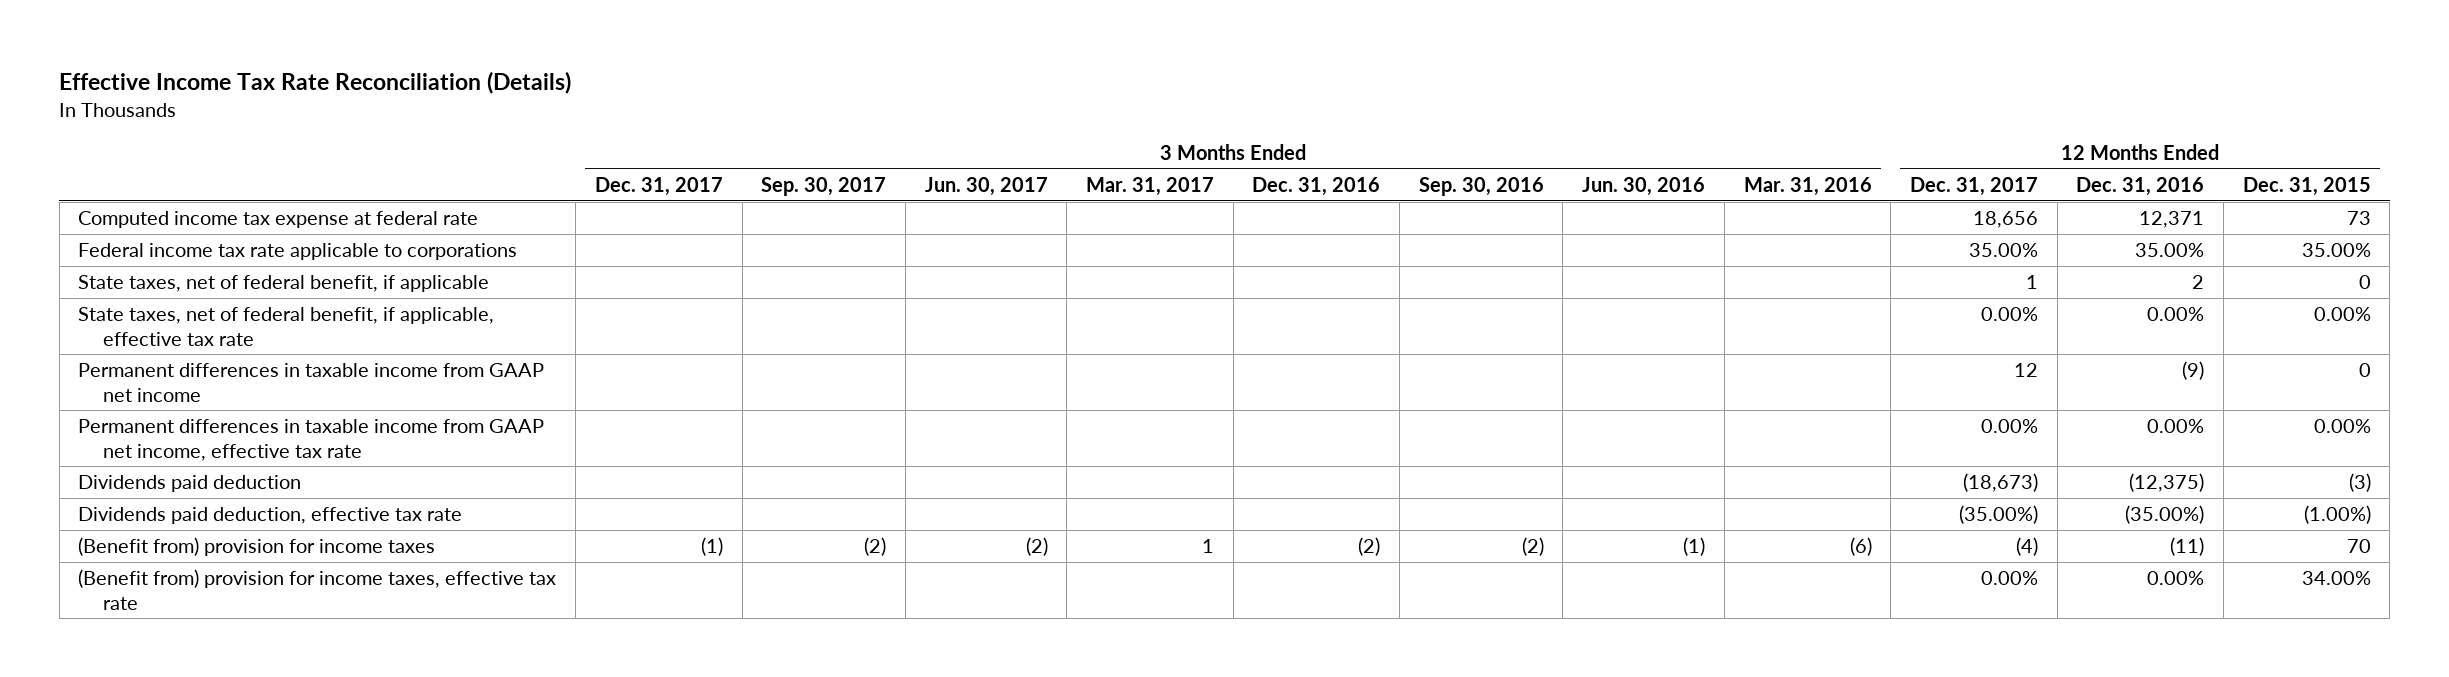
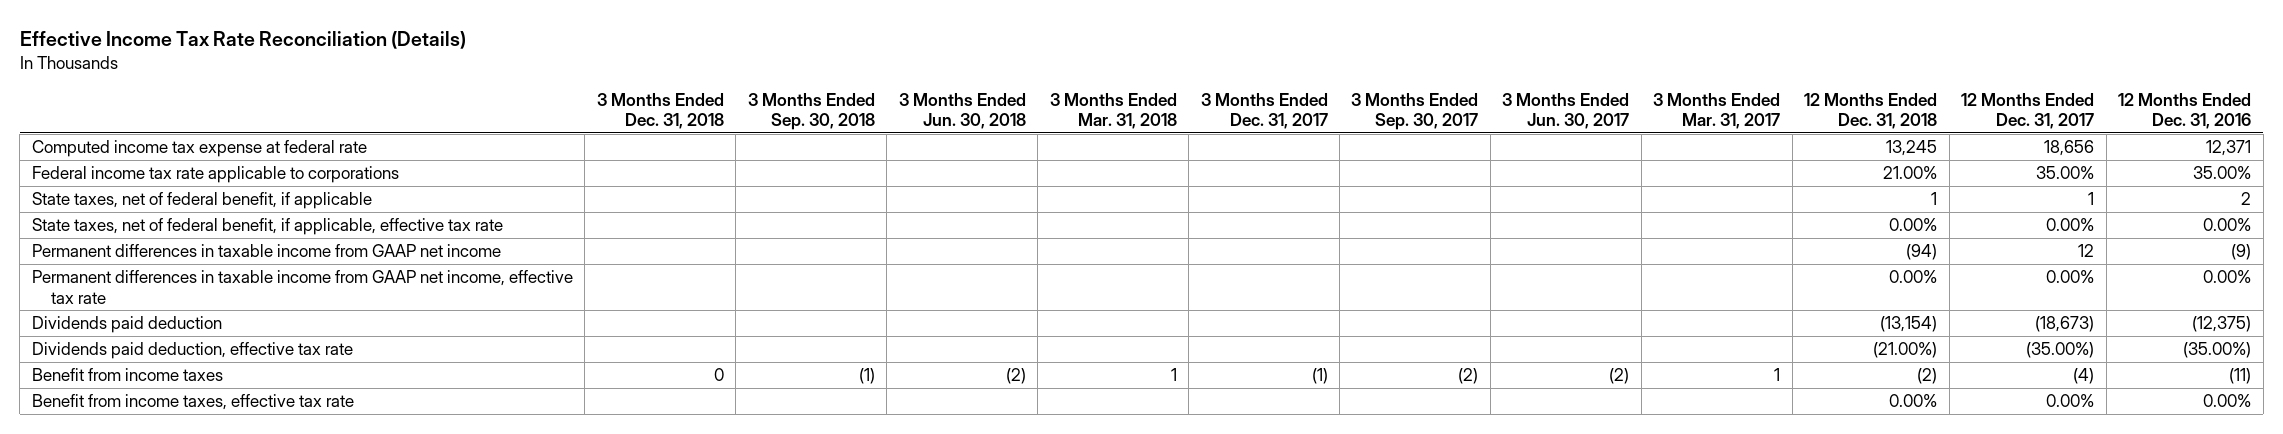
- | 3 Months Ended Dec. 31, 2017 | 3 Months Ended Sep. 30, 2017 | 3 Months Ended Jun. 30, 2017 | 3 Months Ended Mar. 31, 2017 | 3 Months Ended Dec. 31, 2016 | 3 Months Ended Sep. 30, 2016 | 3 Months Ended Jun. 30, 2016 | 3 Months Ended Mar. 31, 2016 | 12 Months Ended Dec. 31, 2017 | 12 Months Ended Dec. 31, 2016 | 12 Months Ended Dec. 31, 2015
+ | 3 Months Ended Dec. 31, 2018 | 3 Months Ended Sep. 30, 2018 | 3 Months Ended Jun. 30, 2018 | 3 Months Ended Mar. 31, 2018 | 3 Months Ended Dec. 31, 2017 | 3 Months Ended Sep. 30, 2017 | 3 Months Ended Jun. 30, 2017 | 3 Months Ended Mar. 31, 2017 | 12 Months Ended Dec. 31, 2018 | 12 Months Ended Dec. 31, 2017 | 12 Months Ended Dec. 31, 2016
- (Benefit from) provision for income taxes | (1) | (2) | (2) | 1 | (2) | (2) | (1) | (6) | (4) | (11) | 70
- (Benefit from) provision for income taxes, effective tax rate | | | | | | | | | 0.00% | 0.00% | 34.00%
+ Benefit from income taxes | 0 | (1) | (2) | 1 | (1) | (2) | (2) | 1 | (2) | (4) | (11)
+ Benefit from income taxes, effective tax rate | | | | | | | | | 0.00% | 0.00% | 0.00%

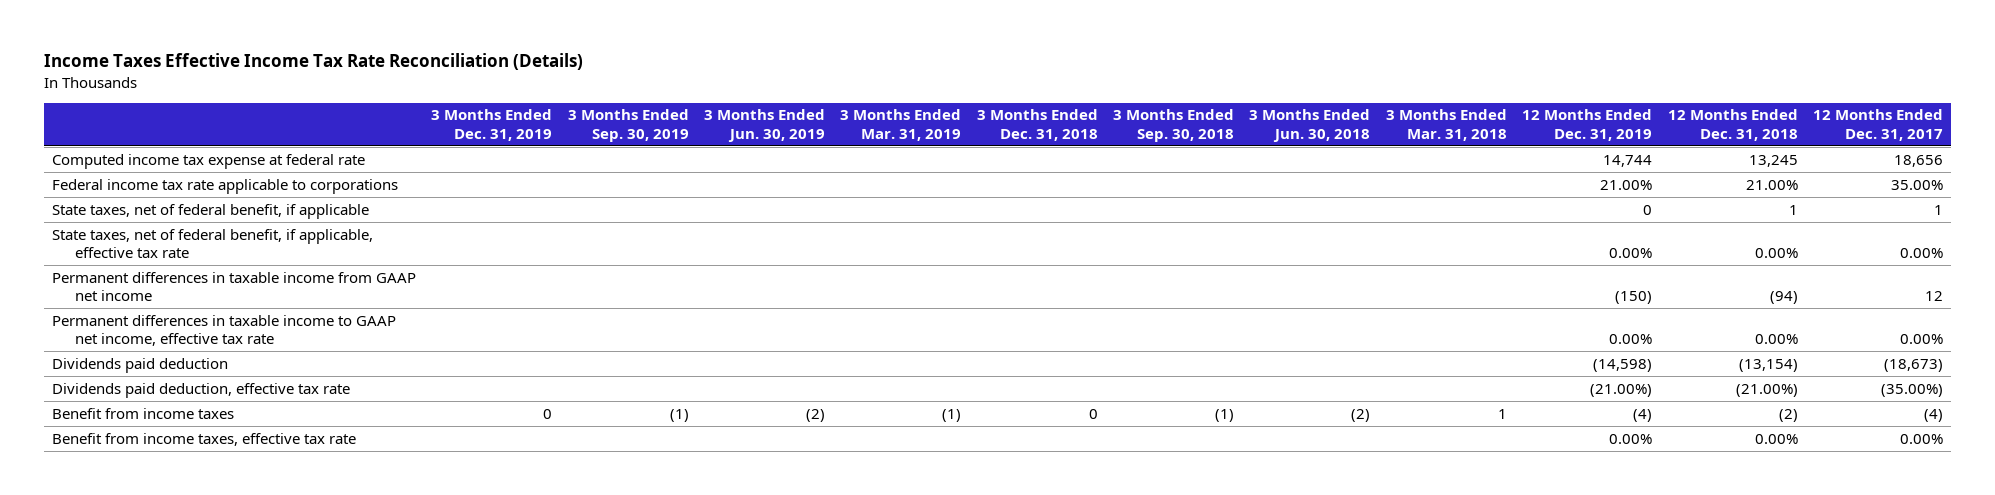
- Effective Income Tax Rate Reconciliation (Details)
+ Income Taxes Effective Income Tax Rate Reconciliation (Details)
- | 3 Months Ended Dec. 31, 2018 | 3 Months Ended Sep. 30, 2018 | 3 Months Ended Jun. 30, 2018 | 3 Months Ended Mar. 31, 2018 | 3 Months Ended Dec. 31, 2017 | 3 Months Ended Sep. 30, 2017 | 3 Months Ended Jun. 30, 2017 | 3 Months Ended Mar. 31, 2017 | 12 Months Ended Dec. 31, 2018 | 12 Months Ended Dec. 31, 2017 | 12 Months Ended Dec. 31, 2016
+ | 3 Months Ended Dec. 31, 2019 | 3 Months Ended Sep. 30, 2019 | 3 Months Ended Jun. 30, 2019 | 3 Months Ended Mar. 31, 2019 | 3 Months Ended Dec. 31, 2018 | 3 Months Ended Sep. 30, 2018 | 3 Months Ended Jun. 30, 2018 | 3 Months Ended Mar. 31, 2018 | 12 Months Ended Dec. 31, 2019 | 12 Months Ended Dec. 31, 2018 | 12 Months Ended Dec. 31, 2017
- Permanent differences in taxable income from GAAP net income, effective tax rate | | | | | | | | | 0.00% | 0.00% | 0.00%
+ Permanent differences in taxable income to GAAP net income, effective tax rate | | | | | | | | | 0.00% | 0.00% | 0.00%

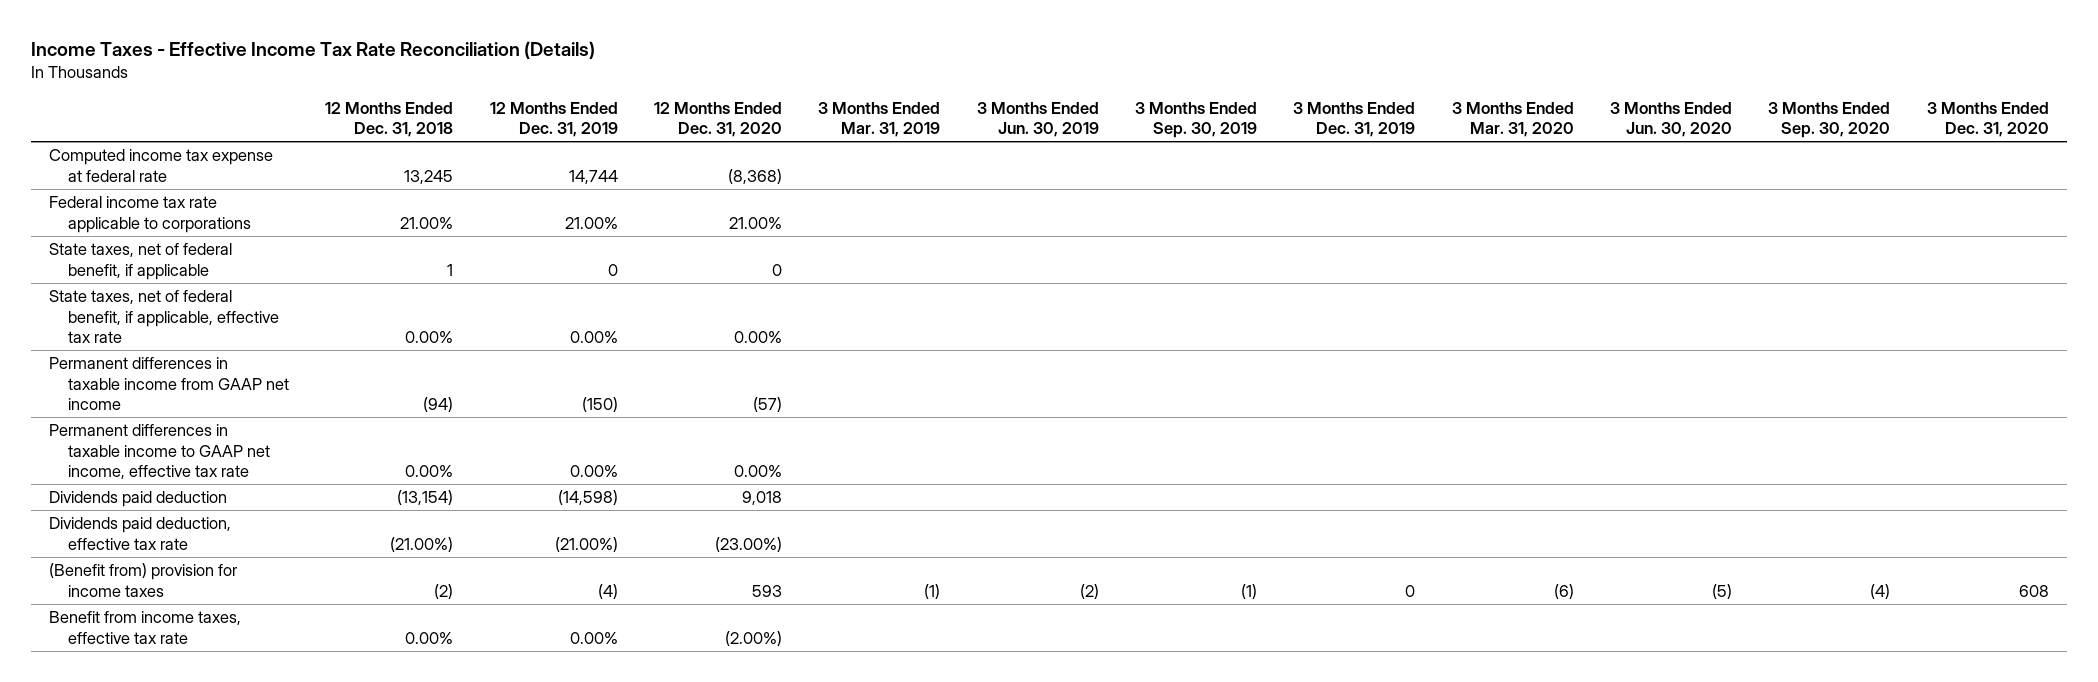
- Income Taxes Effective Income Tax Rate Reconciliation (Details)
+ Income Taxes - Effective Income Tax Rate Reconciliation (Details)
- | 3 Months Ended Dec. 31, 2019 | 3 Months Ended Sep. 30, 2019 | 3 Months Ended Jun. 30, 2019 | 3 Months Ended Mar. 31, 2019 | 3 Months Ended Dec. 31, 2018 | 3 Months Ended Sep. 30, 2018 | 3 Months Ended Jun. 30, 2018 | 3 Months Ended Mar. 31, 2018 | 12 Months Ended Dec. 31, 2019 | 12 Months Ended Dec. 31, 2018 | 12 Months Ended Dec. 31, 2017
+ | 12 Months Ended Dec. 31, 2018 | 12 Months Ended Dec. 31, 2019 | 12 Months Ended Dec. 31, 2020 | 3 Months Ended Mar. 31, 2019 | 3 Months Ended Jun. 30, 2019 | 3 Months Ended Sep. 30, 2019 | 3 Months Ended Dec. 31, 2019 | 3 Months Ended Mar. 31, 2020 | 3 Months Ended Jun. 30, 2020 | 3 Months Ended Sep. 30, 2020 | 3 Months Ended Dec. 31, 2020
- Benefit from income taxes | 0 | (1) | (2) | (1) | 0 | (1) | (2) | 1 | (4) | (2) | (4)
+ (Benefit from) provision for income taxes | (2) | (4) | 593 | (1) | (2) | (1) | 0 | (6) | (5) | (4) | 608

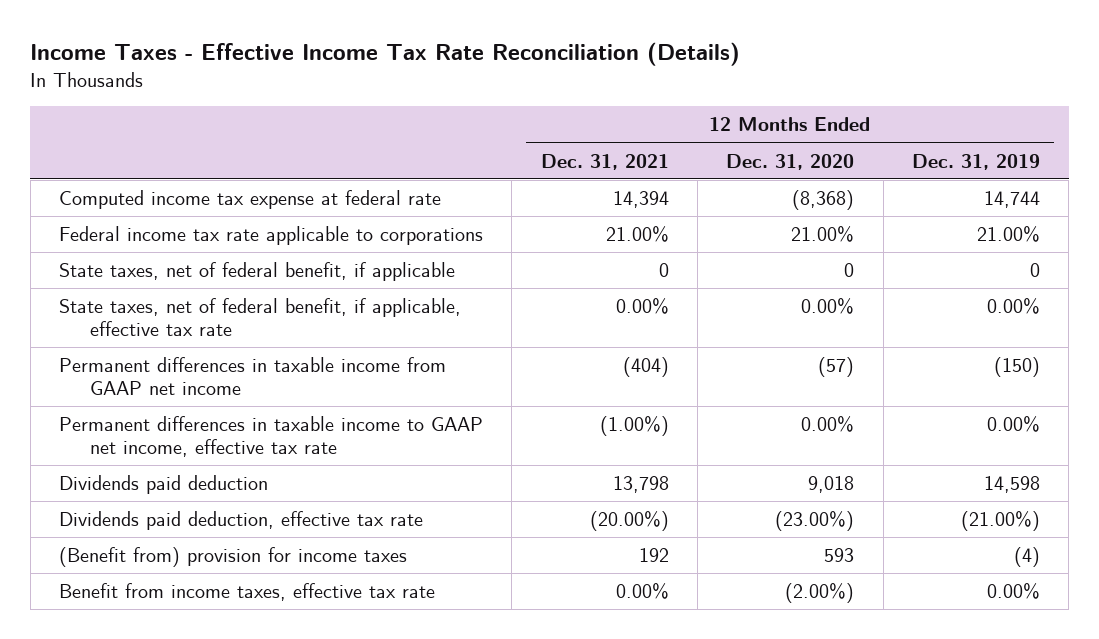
- | 12 Months Ended Dec. 31, 2018 | 12 Months Ended Dec. 31, 2019 | 12 Months Ended Dec. 31, 2020 | 3 Months Ended Mar. 31, 2019 | 3 Months Ended Jun. 30, 2019 | 3 Months Ended Sep. 30, 2019 | 3 Months Ended Dec. 31, 2019 | 3 Months Ended Mar. 31, 2020 | 3 Months Ended Jun. 30, 2020 | 3 Months Ended Sep. 30, 2020 | 3 Months Ended Dec. 31, 2020
+ | 12 Months Ended Dec. 31, 2021 | 12 Months Ended Dec. 31, 2020 | 12 Months Ended Dec. 31, 2019
- Dividends paid deduction | (13,154) | (14,598) | 9,018 | | | | | | | |
+ Dividends paid deduction | 13,798 | 9,018 | 14,598

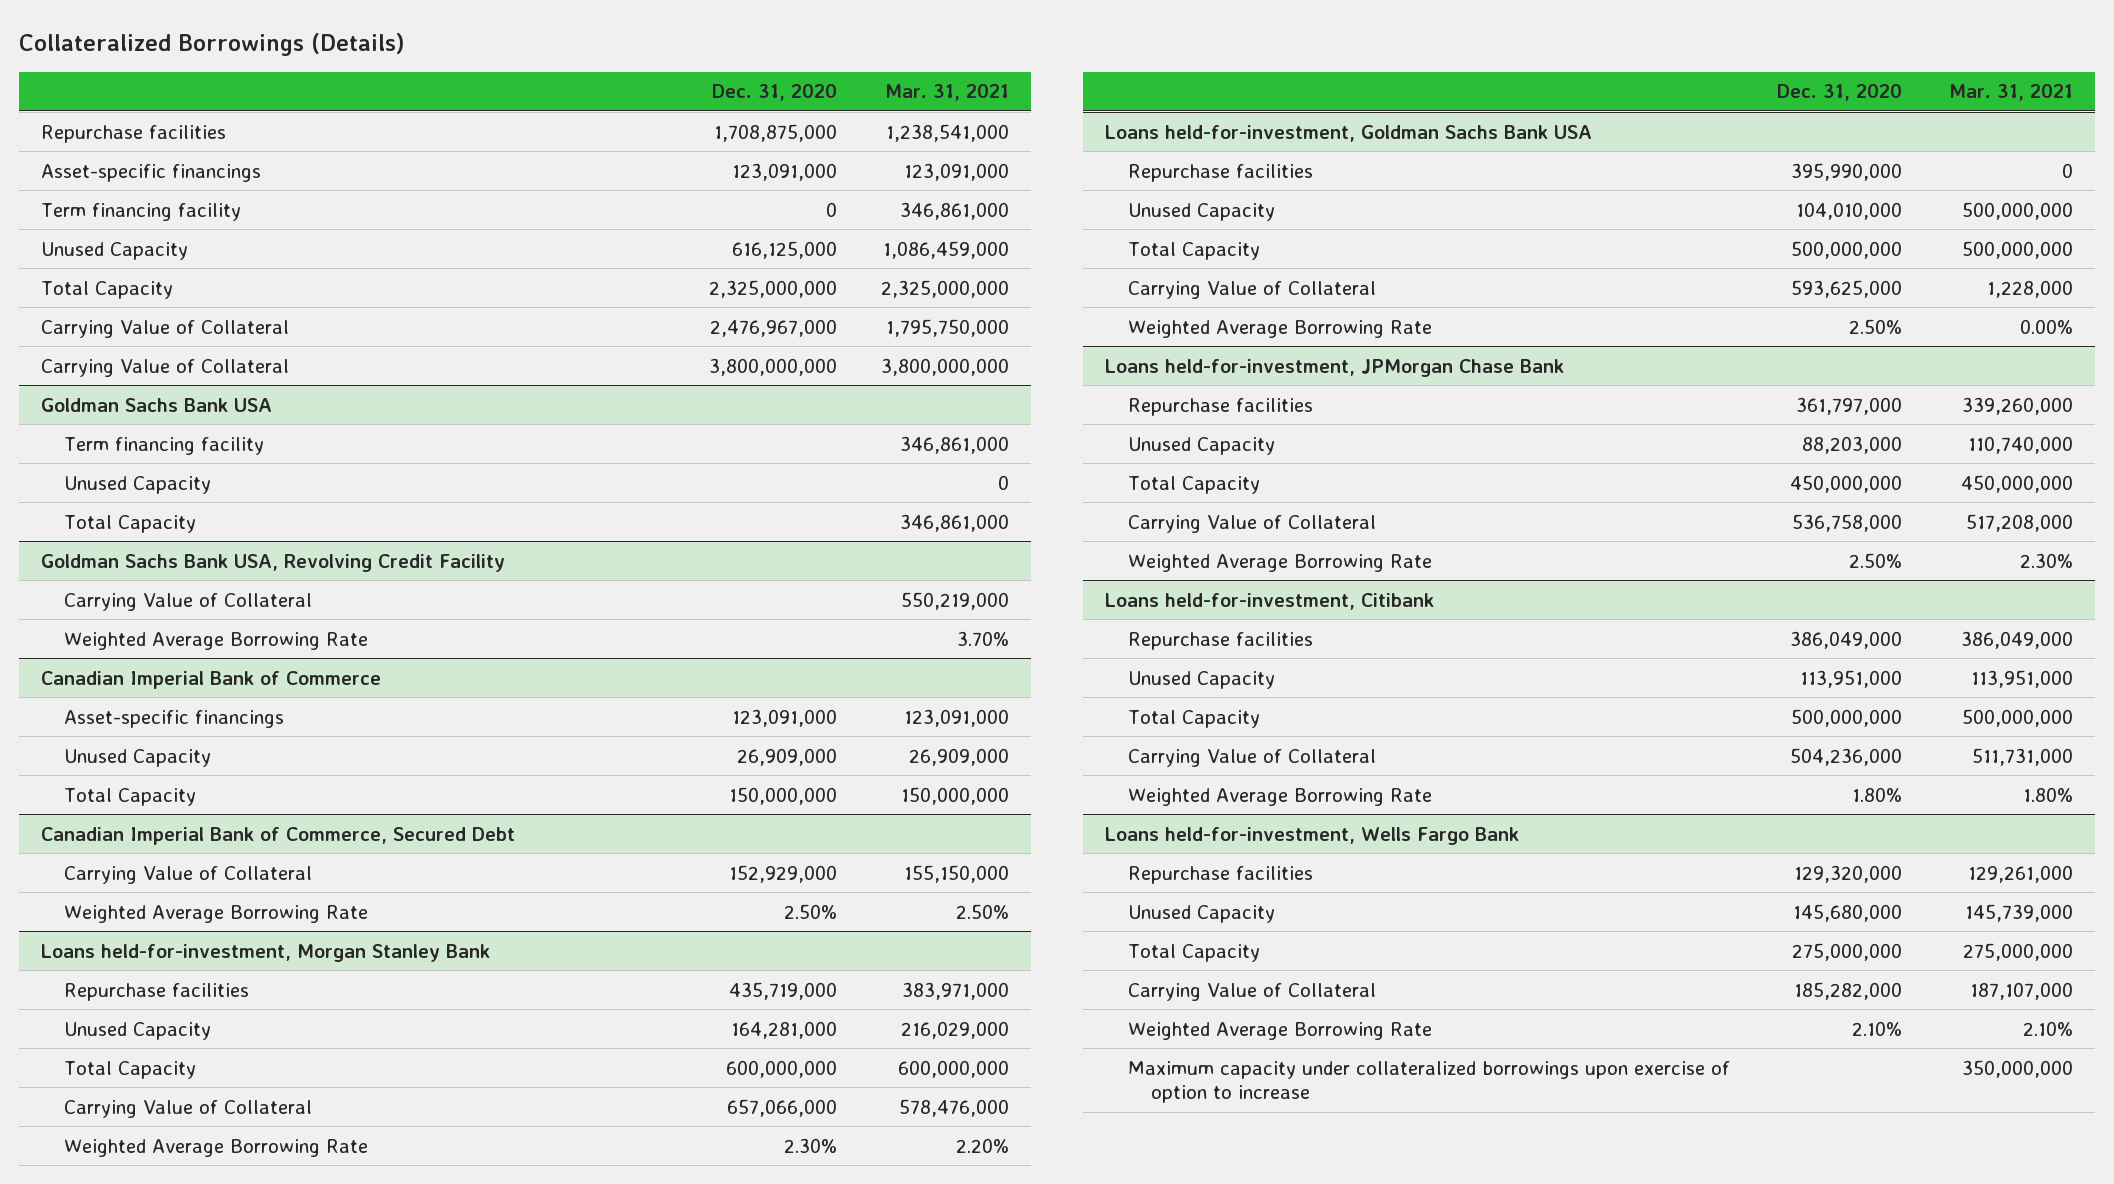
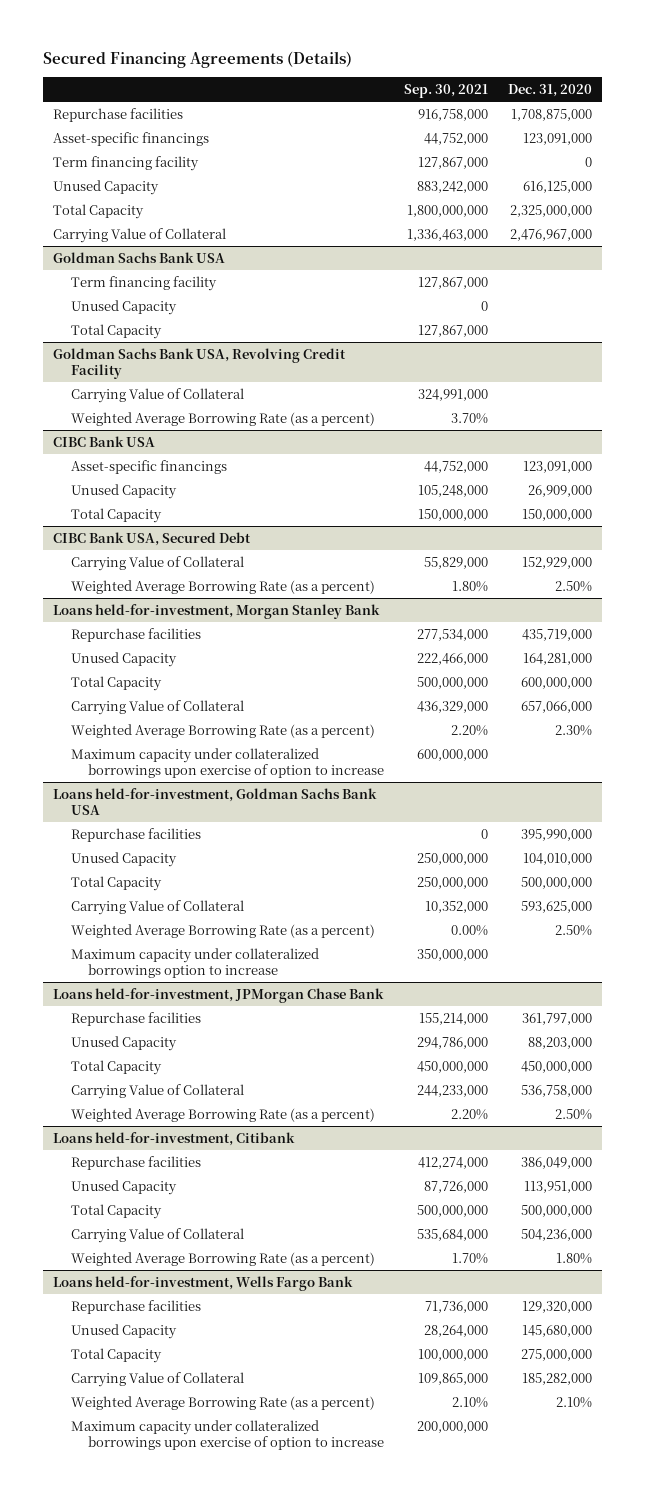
- Collateralized Borrowings (Details)
+ Secured Financing Agreements (Details)
- | Dec. 31, 2020 | Mar. 31, 2021
+ | Sep. 30, 2021 | Dec. 31, 2020
- Carrying Value of Collateral | 3,800,000,000 | 3,800,000,000
@ Goldman Sachs Bank USA, Revolving Credit Facility
- Weighted Average Borrowing Rate | | 3.70%
- Canadian Imperial Bank of Commerce
@ Goldman Sachs Bank USA, Revolving Credit Facility
+ Weighted Average Borrowing Rate (as a percent) | 3.70% |
+ CIBC Bank USA
- Canadian Imperial Bank of Commerce, Secured Debt
+ CIBC Bank USA, Secured Debt
- Weighted Average Borrowing Rate | 2.50% | 2.50%
+ Weighted Average Borrowing Rate (as a percent) | 1.80% | 2.50%
@ Loans held-for-investment, Morgan Stanley Bank
- Weighted Average Borrowing Rate | 2.30% | 2.20%
+ Weighted Average Borrowing Rate (as a percent) | 2.20% | 2.30%
+ Maximum capacity under collateralized borrowings upon exercise of option to increase | 600,000,000 |
@ Loans held-for-investment, Goldman Sachs Bank USA
- Weighted Average Borrowing Rate | 2.50% | 0.00%
+ Weighted Average Borrowing Rate (as a percent) | 0.00% | 2.50%
+ Maximum capacity under collateralized borrowings option to increase | 350,000,000 |
@ Loans held-for-investment, JPMorgan Chase Bank
- Weighted Average Borrowing Rate | 2.50% | 2.30%
+ Weighted Average Borrowing Rate (as a percent) | 2.20% | 2.50%
@ Loans held-for-investment, Citibank
- Weighted Average Borrowing Rate | 1.80% | 1.80%
+ Weighted Average Borrowing Rate (as a percent) | 1.70% | 1.80%
@ Loans held-for-investment, Wells Fargo Bank
- Weighted Average Borrowing Rate | 2.10% | 2.10%
+ Weighted Average Borrowing Rate (as a percent) | 2.10% | 2.10%

